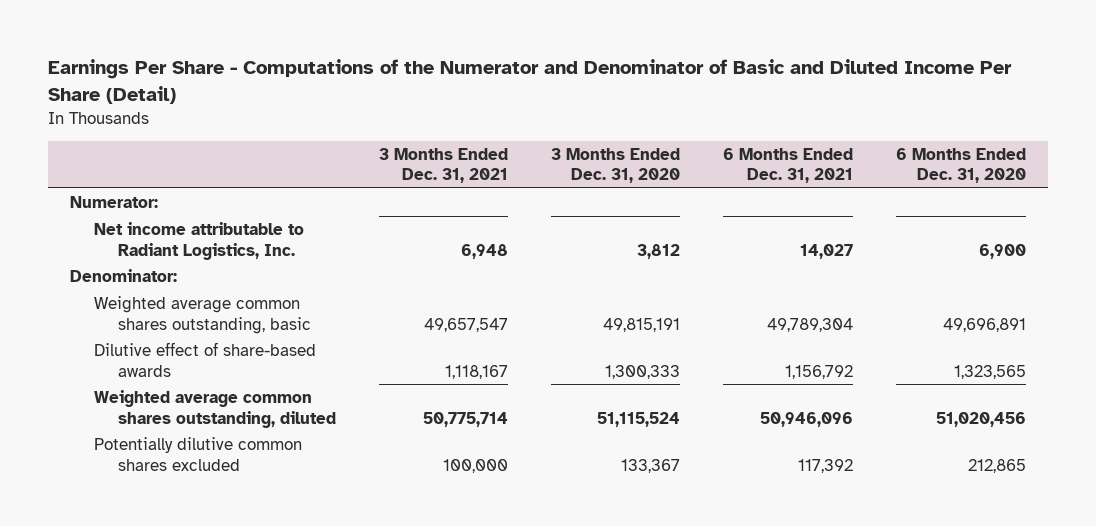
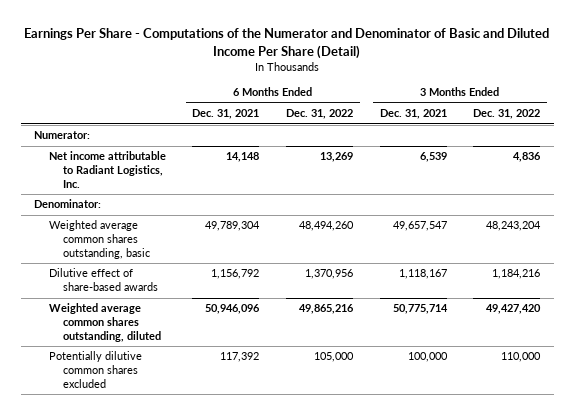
- | 3 Months Ended Dec. 31, 2021 | 3 Months Ended Dec. 31, 2020 | 6 Months Ended Dec. 31, 2021 | 6 Months Ended Dec. 31, 2020
+ | 6 Months Ended Dec. 31, 2021 | 6 Months Ended Dec. 31, 2022 | 3 Months Ended Dec. 31, 2021 | 3 Months Ended Dec. 31, 2022
- Net income attributable to Radiant Logistics, Inc. | 6,948 | 3,812 | 14,027 | 6,900
+ Net income attributable to Radiant Logistics, Inc. | 14,148 | 13,269 | 6,539 | 4,836

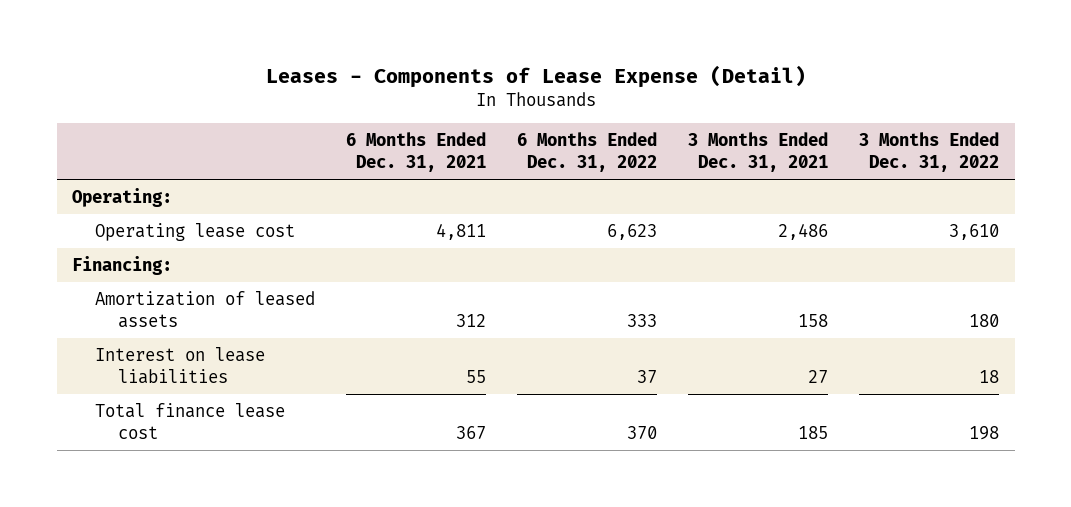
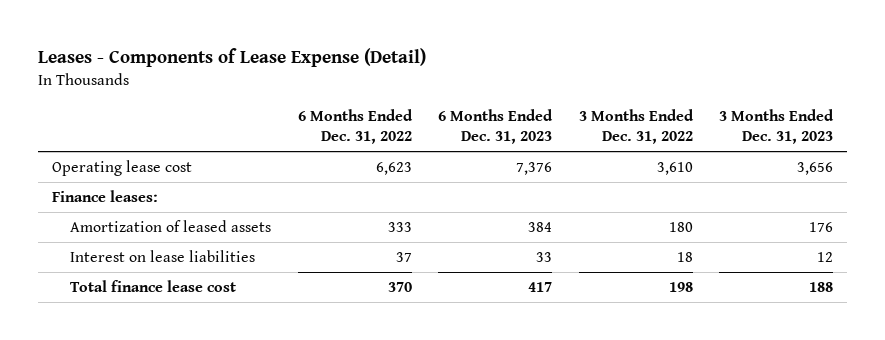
- | 6 Months Ended Dec. 31, 2021 | 6 Months Ended Dec. 31, 2022 | 3 Months Ended Dec. 31, 2021 | 3 Months Ended Dec. 31, 2022
+ | 6 Months Ended Dec. 31, 2022 | 6 Months Ended Dec. 31, 2023 | 3 Months Ended Dec. 31, 2022 | 3 Months Ended Dec. 31, 2023
- Operating:
- Financing:
+ Finance leases:

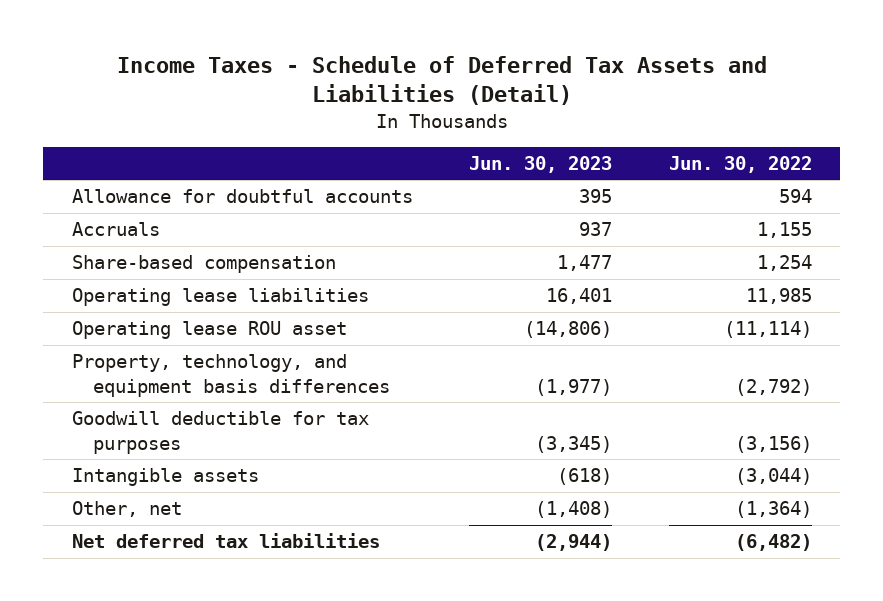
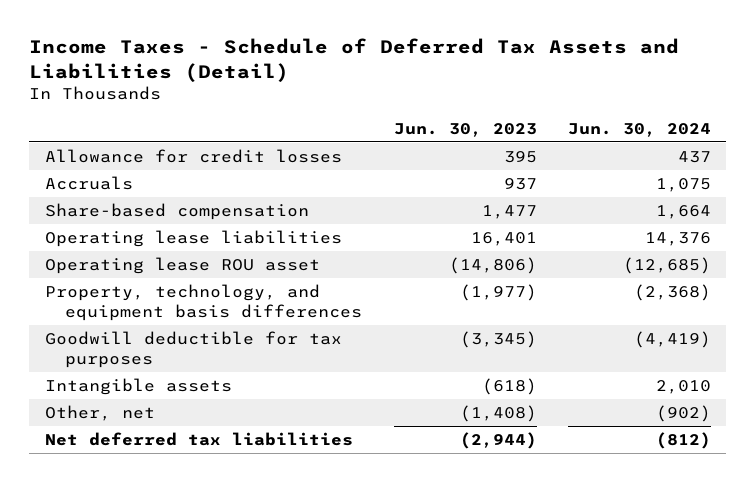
- | Jun. 30, 2023 | Jun. 30, 2022
+ | Jun. 30, 2023 | Jun. 30, 2024
- Allowance for doubtful accounts | 395 | 594
+ Allowance for credit losses | 395 | 437

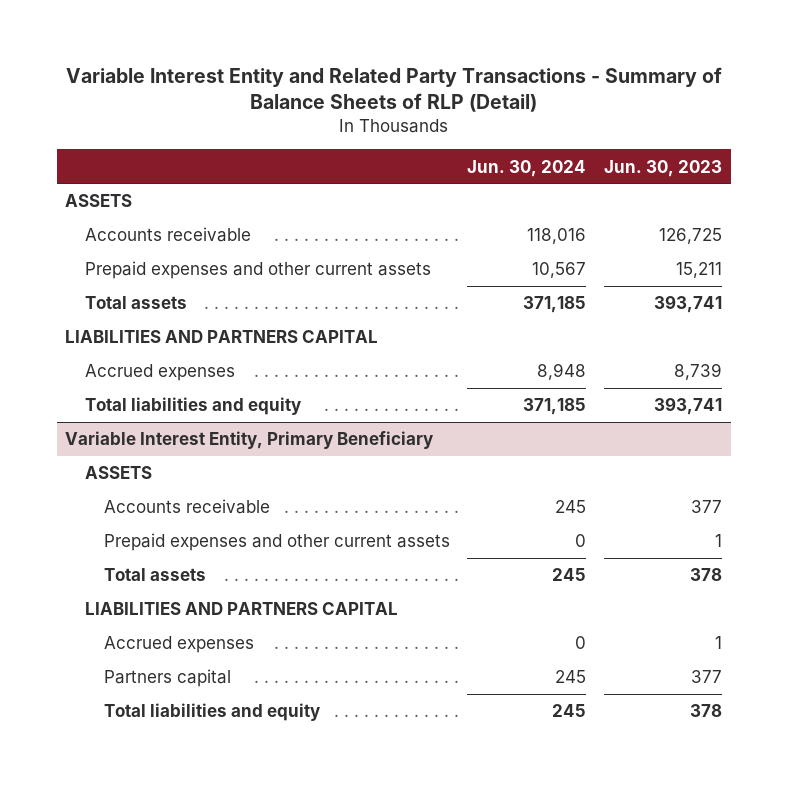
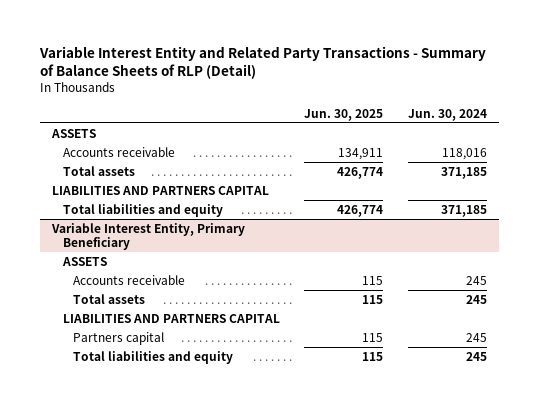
- | Jun. 30, 2024 | Jun. 30, 2023
+ | Jun. 30, 2025 | Jun. 30, 2024
- Prepaid expenses and other current assets | 10,567 | 15,211
- Accrued expenses | 8,948 | 8,739
@ Variable Interest Entity, Primary Beneficiary
- Prepaid expenses and other current assets | 0 | 1
- Accrued expenses | 0 | 1

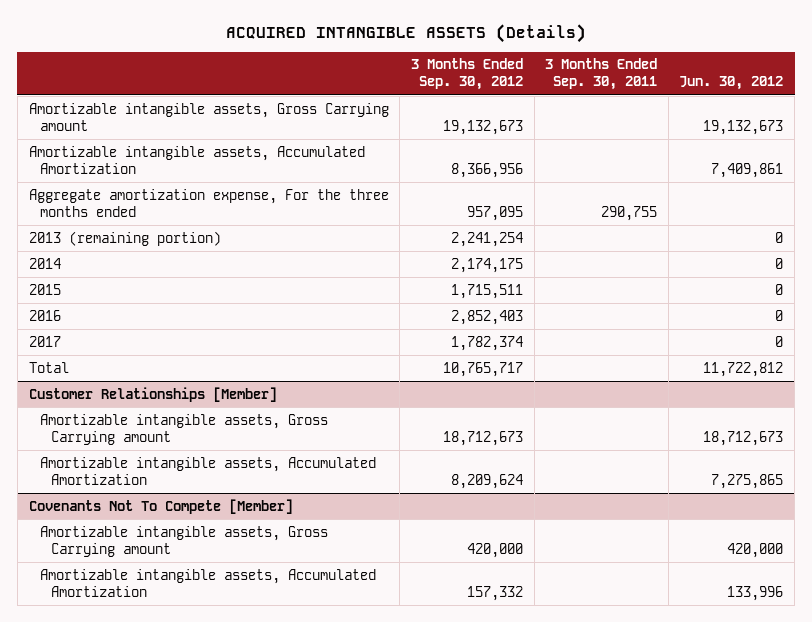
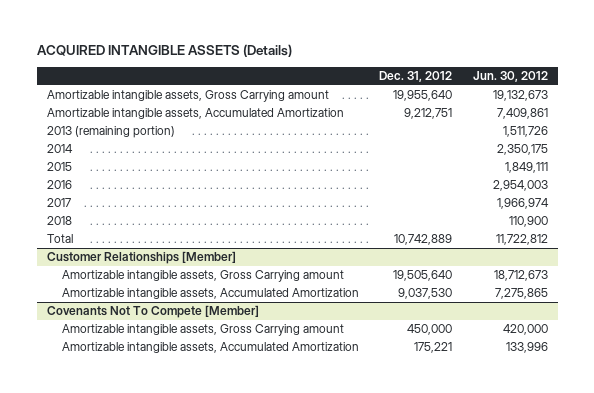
- | 3 Months Ended Sep. 30, 2012 | 3 Months Ended Sep. 30, 2011 | Jun. 30, 2012
+ | Dec. 31, 2012 | Jun. 30, 2012
- Aggregate amortization expense, For the three months ended | 957,095 | 290,755 |
- 2013 (remaining portion) | 2,241,254 | | 0
- 2014 | 2,174,175 | | 0
- 2015 | 1,715,511 | | 0
- 2016 | 2,852,403 | | 0
- 2017 | 1,782,374 | | 0
+ 2013 (remaining portion) | | 1,511,726
+ 2014 | | 2,350,175
+ 2015 | | 1,849,111
+ 2016 | | 2,954,003
+ 2017 | | 1,966,974
+ 2018 | | 110,900

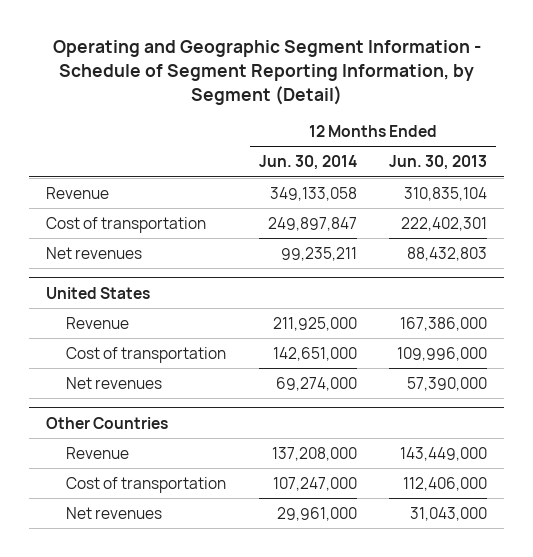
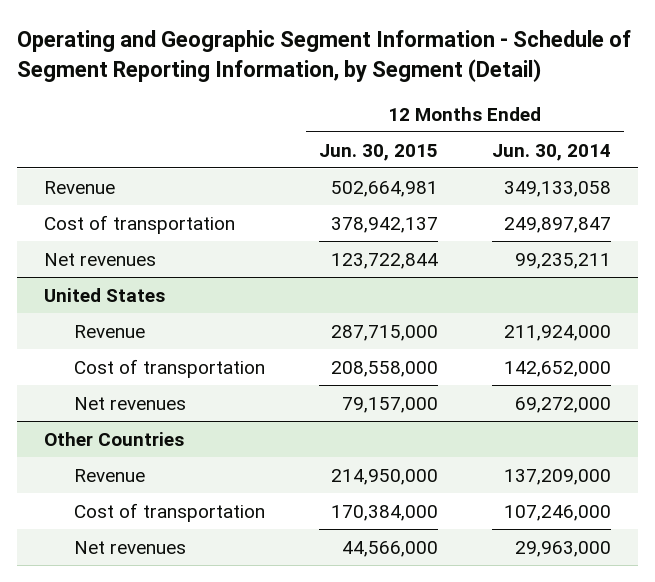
- | 12 Months Ended Jun. 30, 2014 | 12 Months Ended Jun. 30, 2013
+ | 12 Months Ended Jun. 30, 2015 | 12 Months Ended Jun. 30, 2014
@ United States
- Revenue | 211,925,000 | 167,386,000
- Cost of transportation | 142,651,000 | 109,996,000
- Net revenues | 69,274,000 | 57,390,000
+ Revenue | 287,715,000 | 211,924,000
+ Cost of transportation | 208,558,000 | 142,652,000
+ Net revenues | 79,157,000 | 69,272,000
@ Other Countries
- Revenue | 137,208,000 | 143,449,000
- Cost of transportation | 107,247,000 | 112,406,000
- Net revenues | 29,961,000 | 31,043,000
+ Revenue | 214,950,000 | 137,209,000
+ Cost of transportation | 170,384,000 | 107,246,000
+ Net revenues | 44,566,000 | 29,963,000

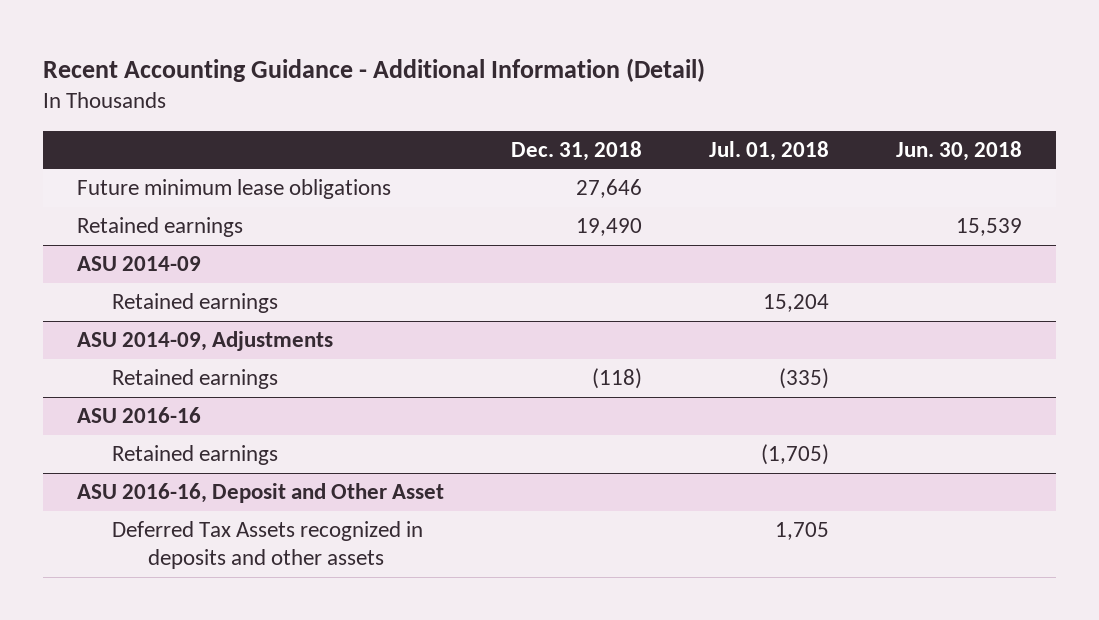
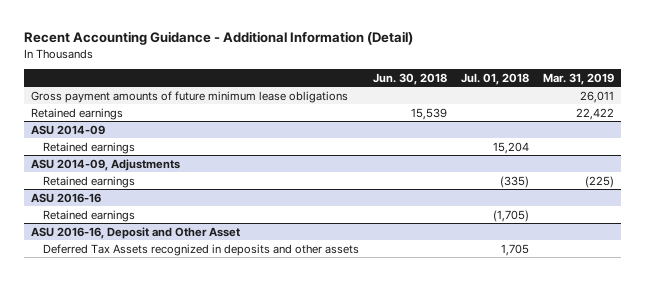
- | Dec. 31, 2018 | Jul. 01, 2018 | Jun. 30, 2018
+ | Jun. 30, 2018 | Jul. 01, 2018 | Mar. 31, 2019
- Future minimum lease obligations | 27,646 | |
+ Gross payment amounts of future minimum lease obligations | | | 26,011

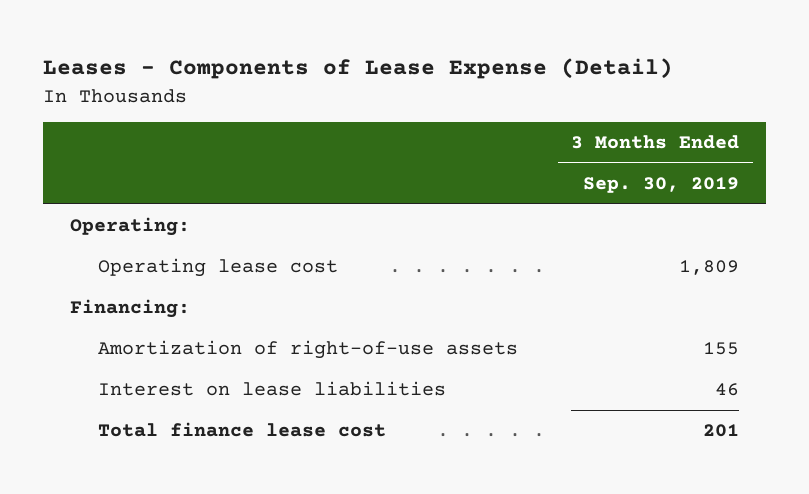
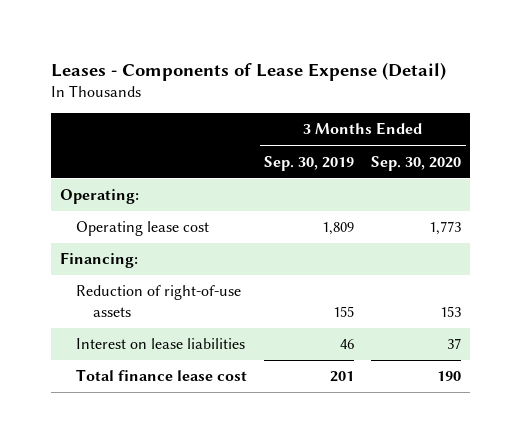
- | 3 Months Ended Sep. 30, 2019
+ | 3 Months Ended Sep. 30, 2019 | 3 Months Ended Sep. 30, 2020
- Amortization of right-of-use assets | 155
+ Reduction of right-of-use assets | 155 | 153

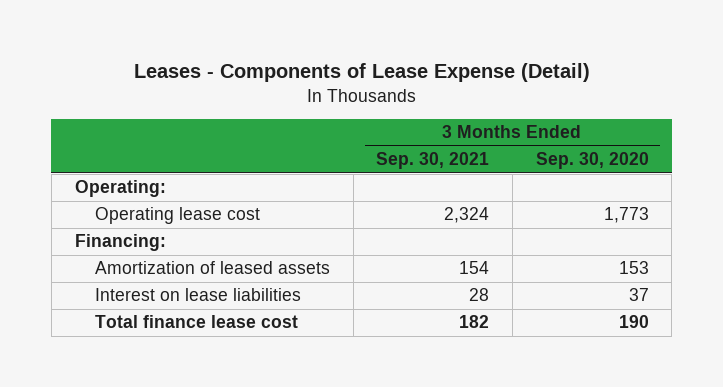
- | 3 Months Ended Sep. 30, 2019 | 3 Months Ended Sep. 30, 2020
+ | 3 Months Ended Sep. 30, 2021 | 3 Months Ended Sep. 30, 2020
- Reduction of right-of-use assets | 155 | 153
+ Amortization of leased assets | 154 | 153

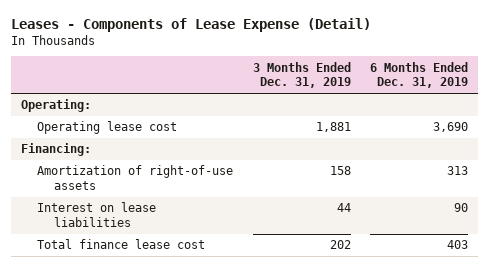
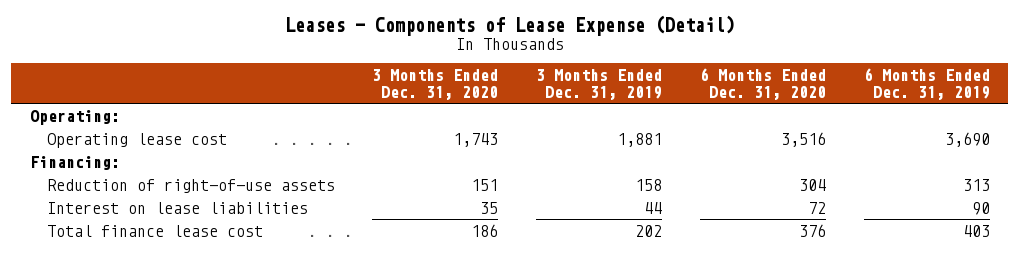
- | 3 Months Ended Dec. 31, 2019 | 6 Months Ended Dec. 31, 2019
+ | 3 Months Ended Dec. 31, 2020 | 3 Months Ended Dec. 31, 2019 | 6 Months Ended Dec. 31, 2020 | 6 Months Ended Dec. 31, 2019
- Amortization of right-of-use assets | 158 | 313
+ Reduction of right-of-use assets | 151 | 158 | 304 | 313

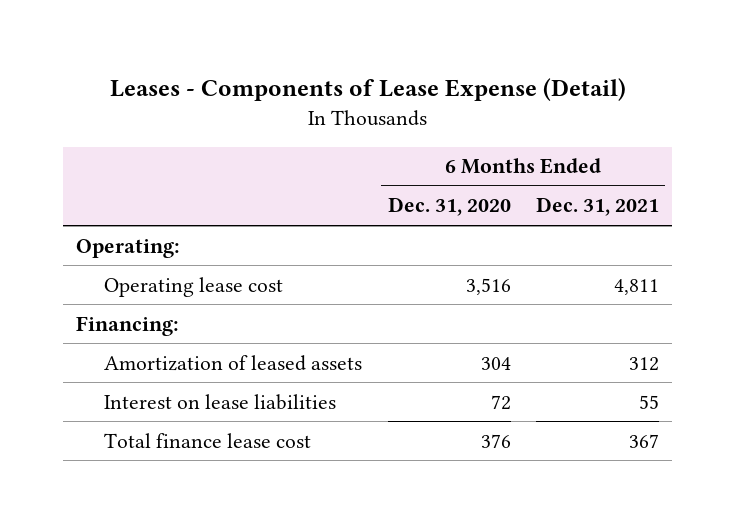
- | 3 Months Ended Dec. 31, 2020 | 3 Months Ended Dec. 31, 2019 | 6 Months Ended Dec. 31, 2020 | 6 Months Ended Dec. 31, 2019
+ | 6 Months Ended Dec. 31, 2020 | 6 Months Ended Dec. 31, 2021
- Reduction of right-of-use assets | 151 | 158 | 304 | 313
+ Amortization of leased assets | 304 | 312

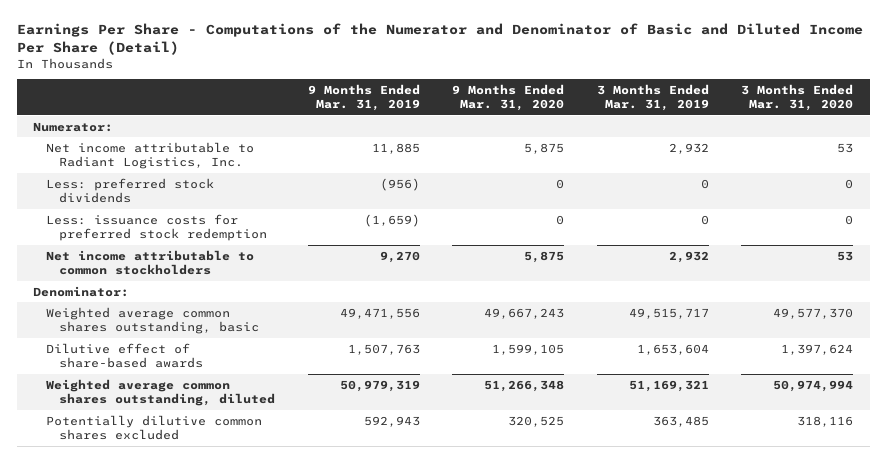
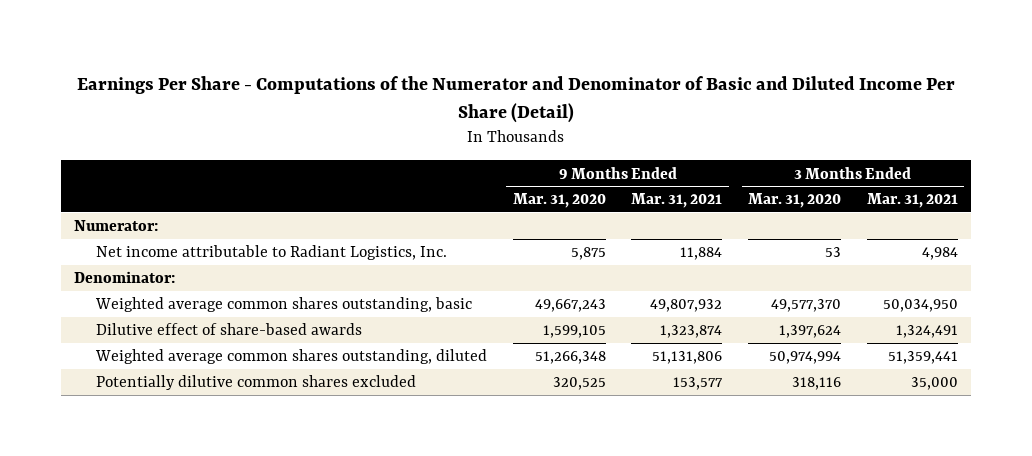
- | 9 Months Ended Mar. 31, 2019 | 9 Months Ended Mar. 31, 2020 | 3 Months Ended Mar. 31, 2019 | 3 Months Ended Mar. 31, 2020
+ | 9 Months Ended Mar. 31, 2020 | 9 Months Ended Mar. 31, 2021 | 3 Months Ended Mar. 31, 2020 | 3 Months Ended Mar. 31, 2021
- Less: preferred stock dividends | (956) | 0 | 0 | 0
- Less: issuance costs for preferred stock redemption | (1,659) | 0 | 0 | 0
- Net income attributable to common stockholders | 9,270 | 5,875 | 2,932 | 53

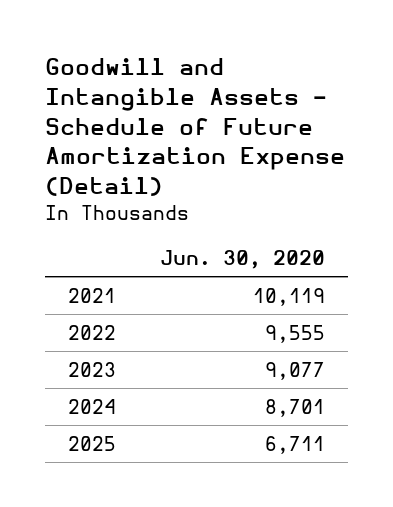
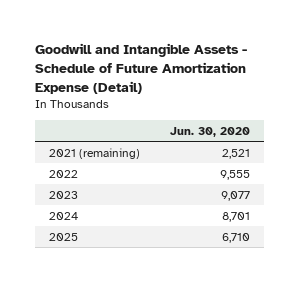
- 2021 | 10,119
+ 2021 (remaining) | 2,521
- 2025 | 6,711
+ 2025 | 6,710

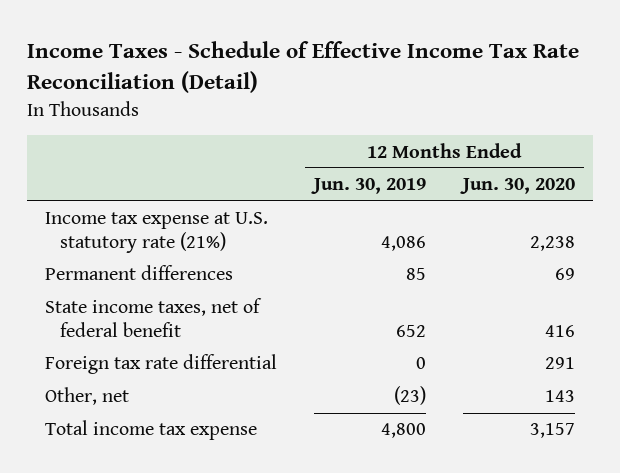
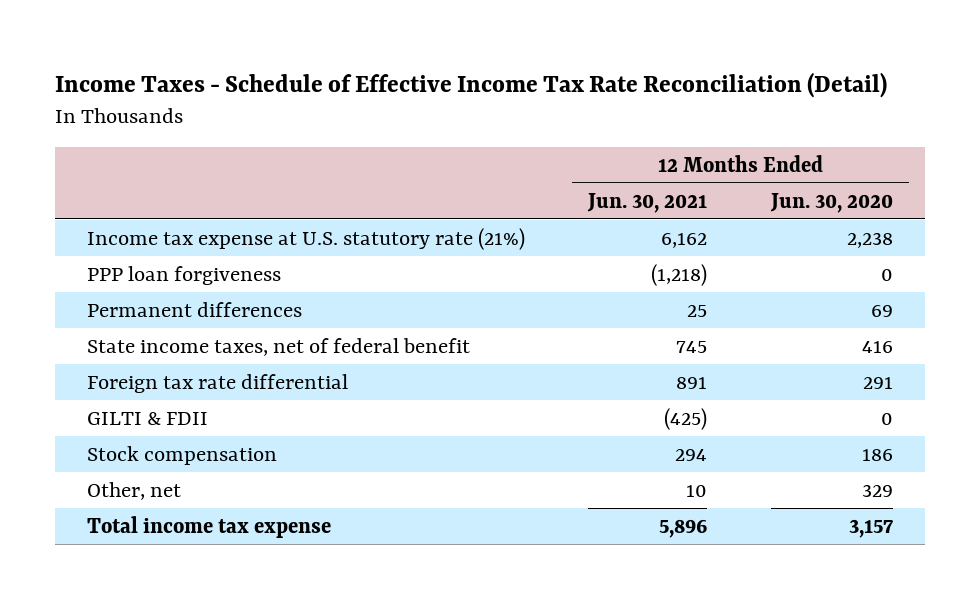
- | 12 Months Ended Jun. 30, 2019 | 12 Months Ended Jun. 30, 2020
+ | 12 Months Ended Jun. 30, 2021 | 12 Months Ended Jun. 30, 2020
+ PPP loan forgiveness | (1,218) | 0
- Other, net | (23) | 143
+ GILTI & FDII | (425) | 0
+ Stock compensation | 294 | 186
+ Other, net | 10 | 329

